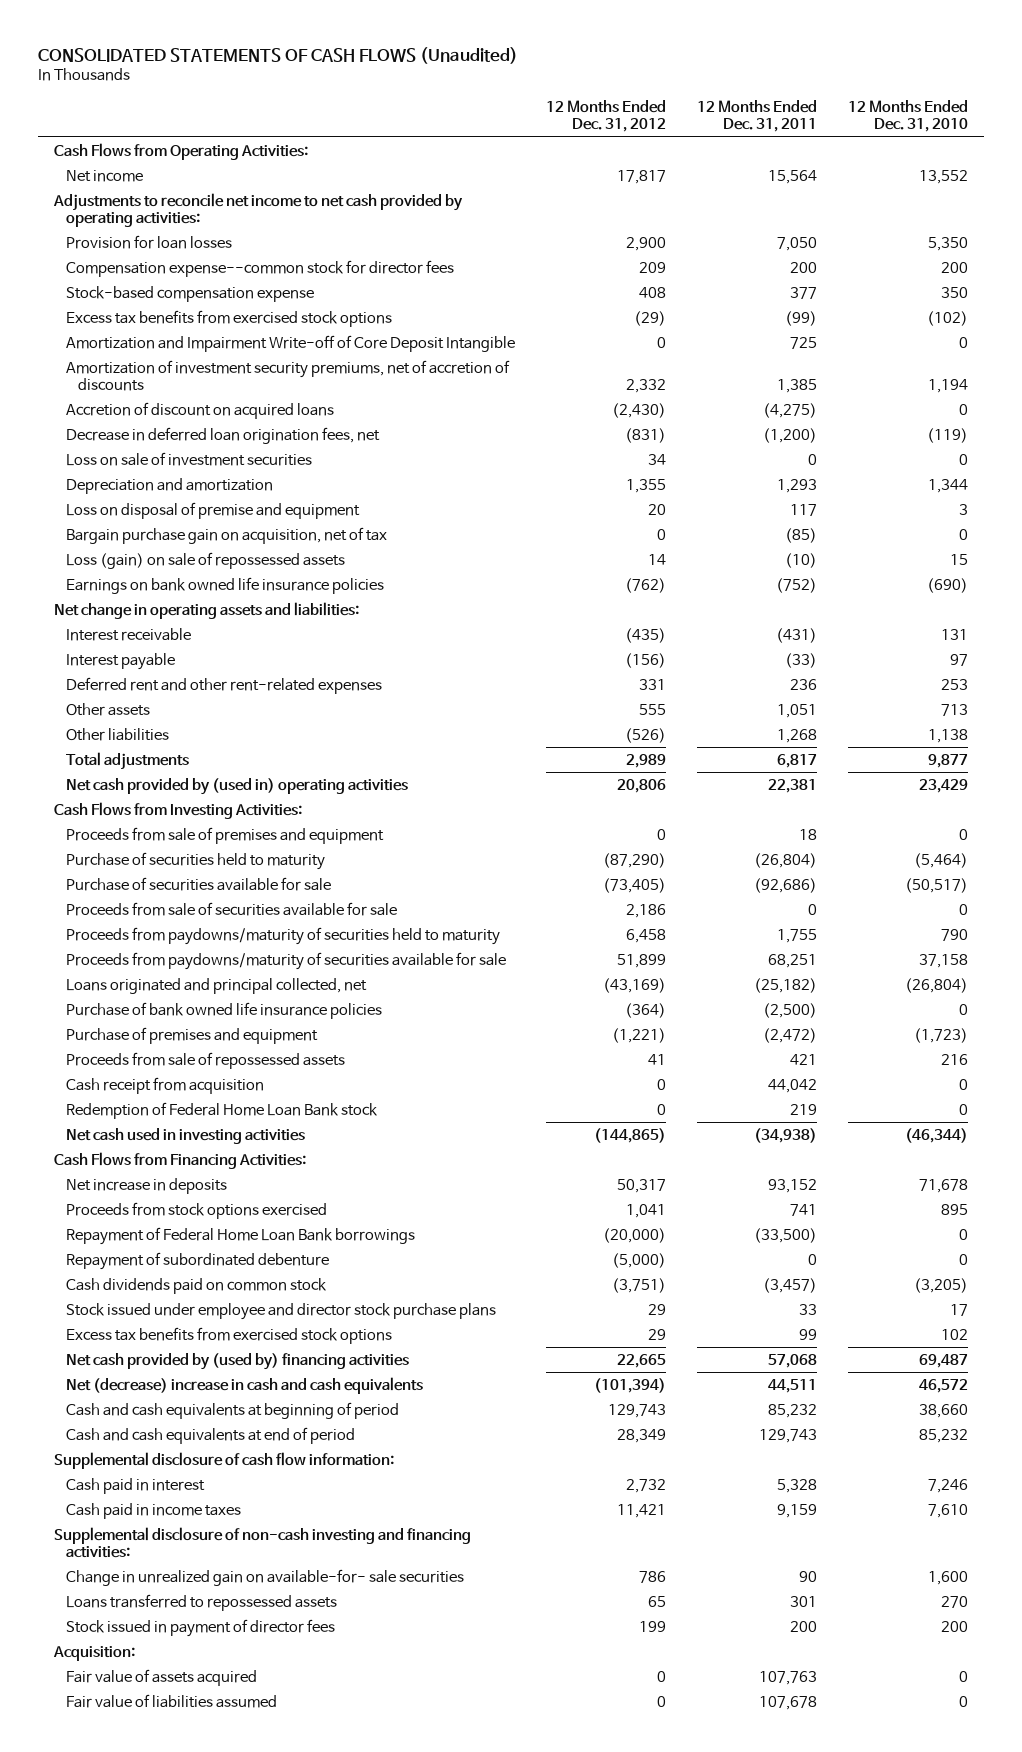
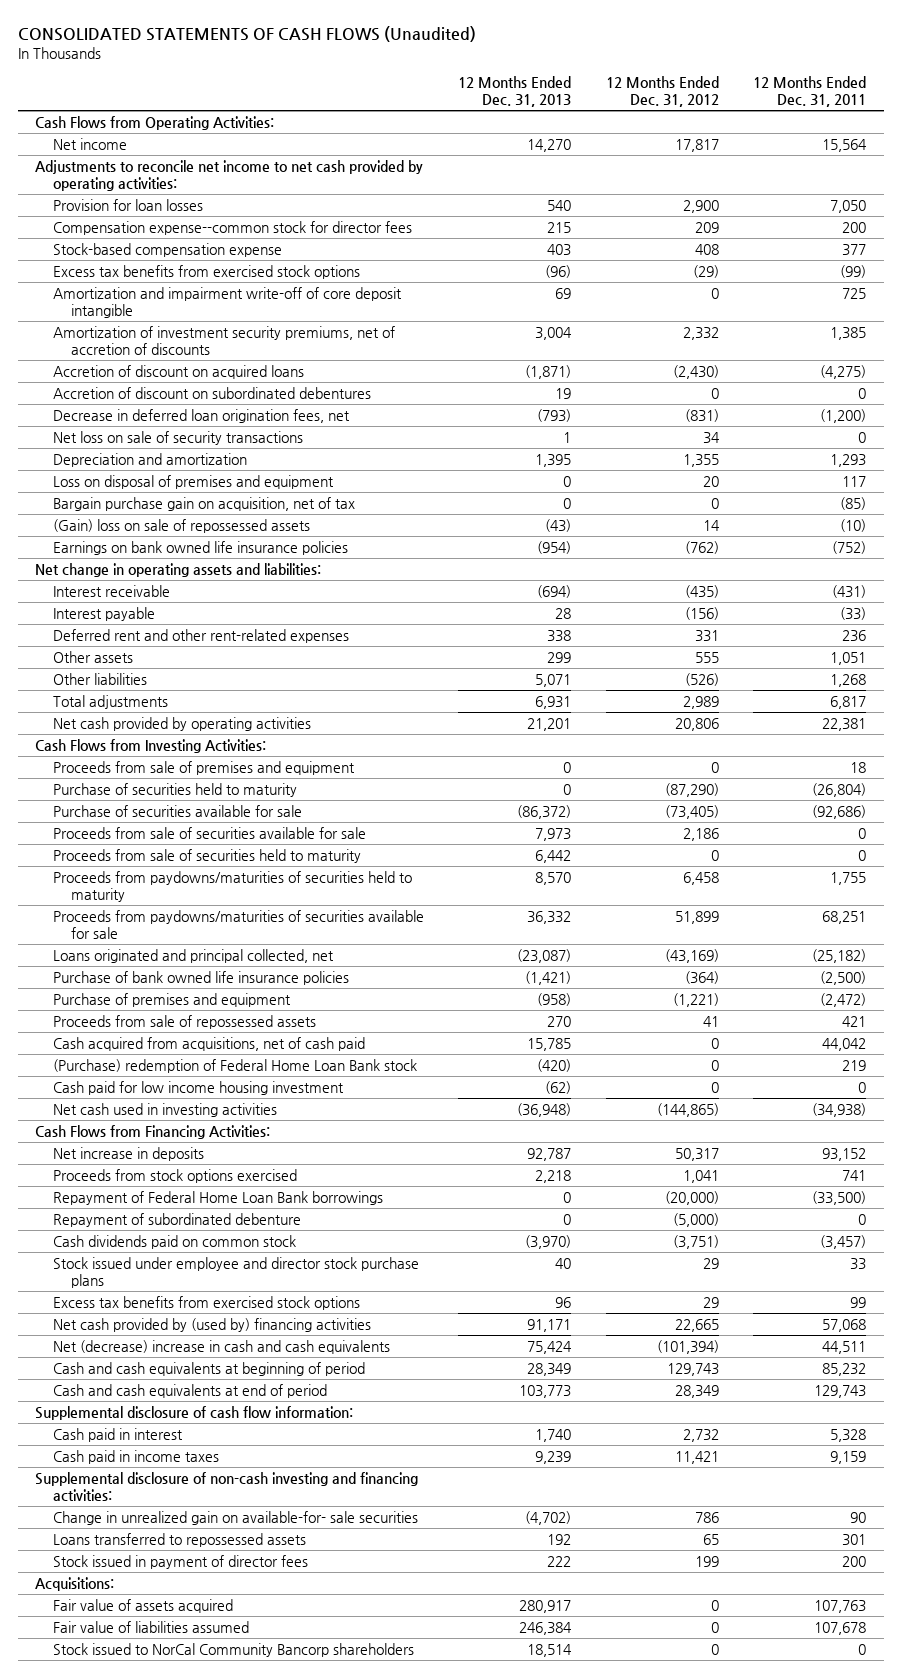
- | 12 Months Ended Dec. 31, 2012 | 12 Months Ended Dec. 31, 2011 | 12 Months Ended Dec. 31, 2010
+ | 12 Months Ended Dec. 31, 2013 | 12 Months Ended Dec. 31, 2012 | 12 Months Ended Dec. 31, 2011
- Amortization and Impairment Write-off of Core Deposit Intangible | 0 | 725 | 0
+ Amortization and impairment write-off of core deposit intangible | 69 | 0 | 725
+ Accretion of discount on subordinated debentures | 19 | 0 | 0
- Loss on sale of investment securities | 34 | 0 | 0
+ Net loss on sale of security transactions | 1 | 34 | 0
- Loss on disposal of premise and equipment | 20 | 117 | 3
+ Loss on disposal of premises and equipment | 0 | 20 | 117
- Loss (gain) on sale of repossessed assets | 14 | (10) | 15
+ (Gain) loss on sale of repossessed assets | (43) | 14 | (10)
- Net cash provided by (used in) operating activities | 20,806 | 22,381 | 23,429
+ Net cash provided by operating activities | 21,201 | 20,806 | 22,381
- Proceeds from paydowns/maturity of securities held to maturity | 6,458 | 1,755 | 790
- Proceeds from paydowns/maturity of securities available for sale | 51,899 | 68,251 | 37,158
+ Proceeds from sale of securities held to maturity | 6,442 | 0 | 0
+ Proceeds from paydowns/maturities of securities held to maturity | 8,570 | 6,458 | 1,755
+ Proceeds from paydowns/maturities of securities available for sale | 36,332 | 51,899 | 68,251
- Cash receipt from acquisition | 0 | 44,042 | 0
- Redemption of Federal Home Loan Bank stock | 0 | 219 | 0
+ Cash acquired from acquisitions, net of cash paid | 15,785 | 0 | 44,042
+ (Purchase) redemption of Federal Home Loan Bank stock | (420) | 0 | 219
+ Cash paid for low income housing investment | (62) | 0 | 0
- Acquisition:
+ Acquisitions:
+ Stock issued to NorCal Community Bancorp shareholders | 18,514 | 0 | 0

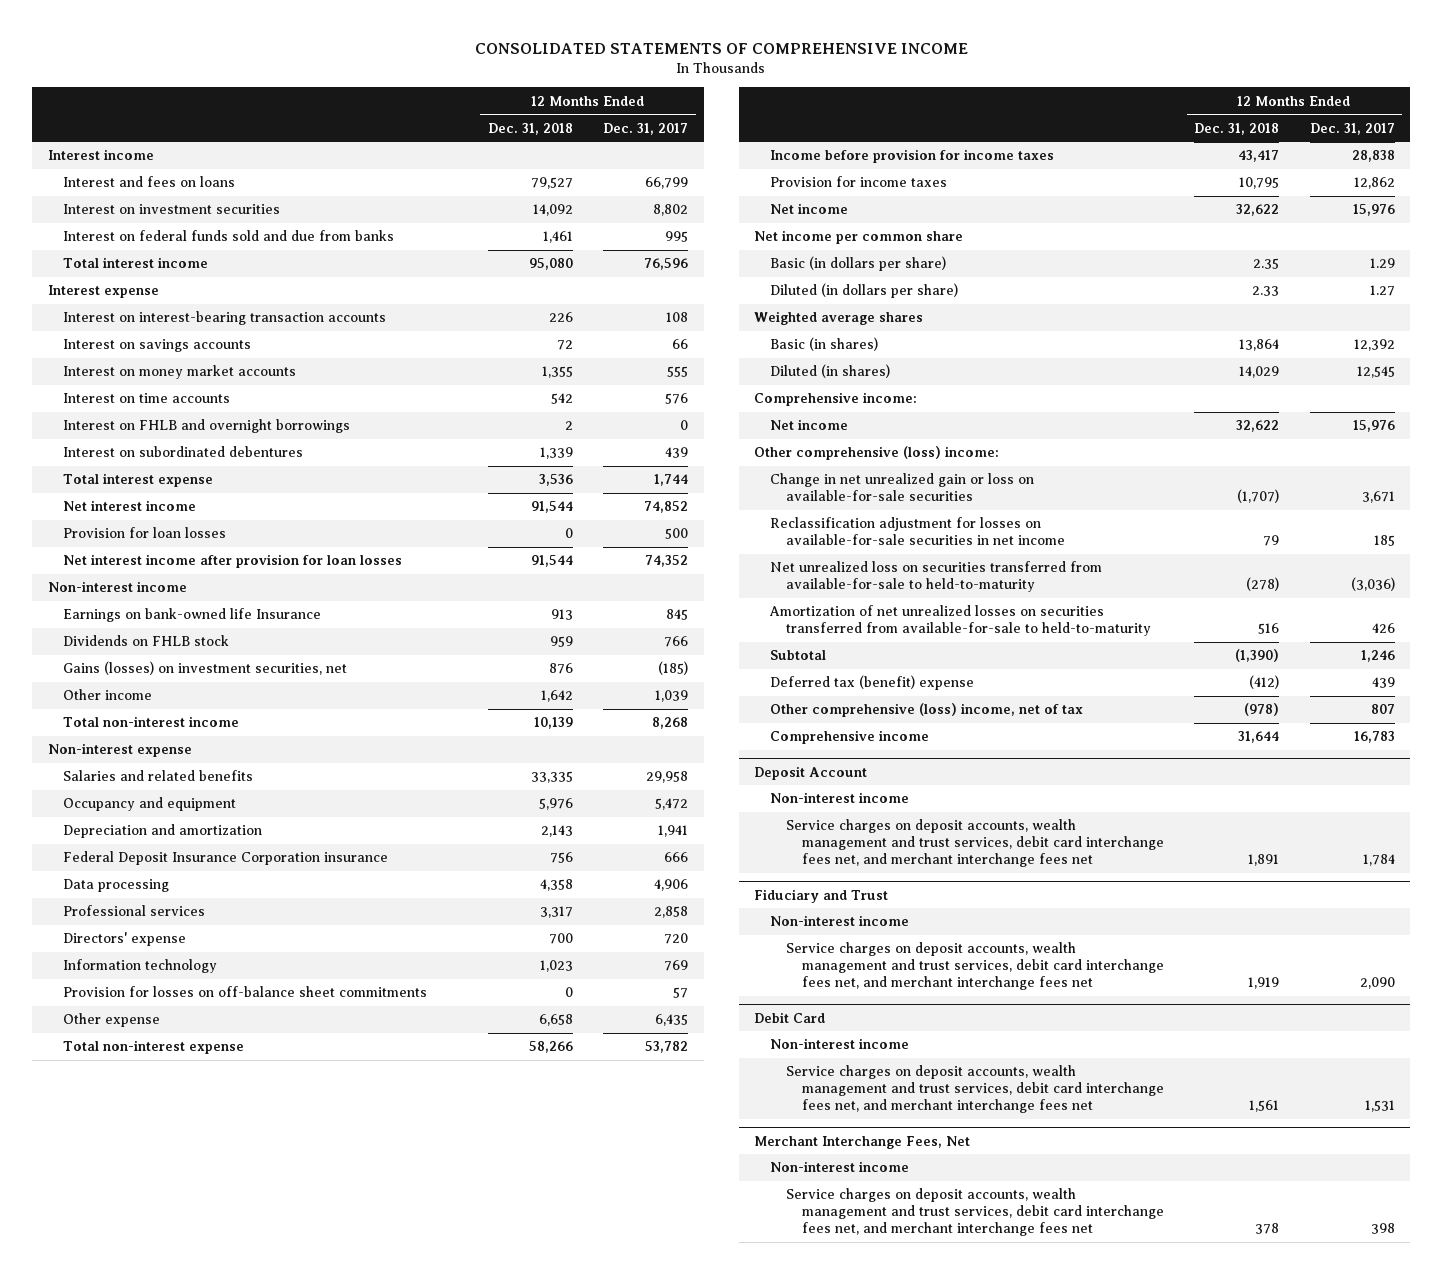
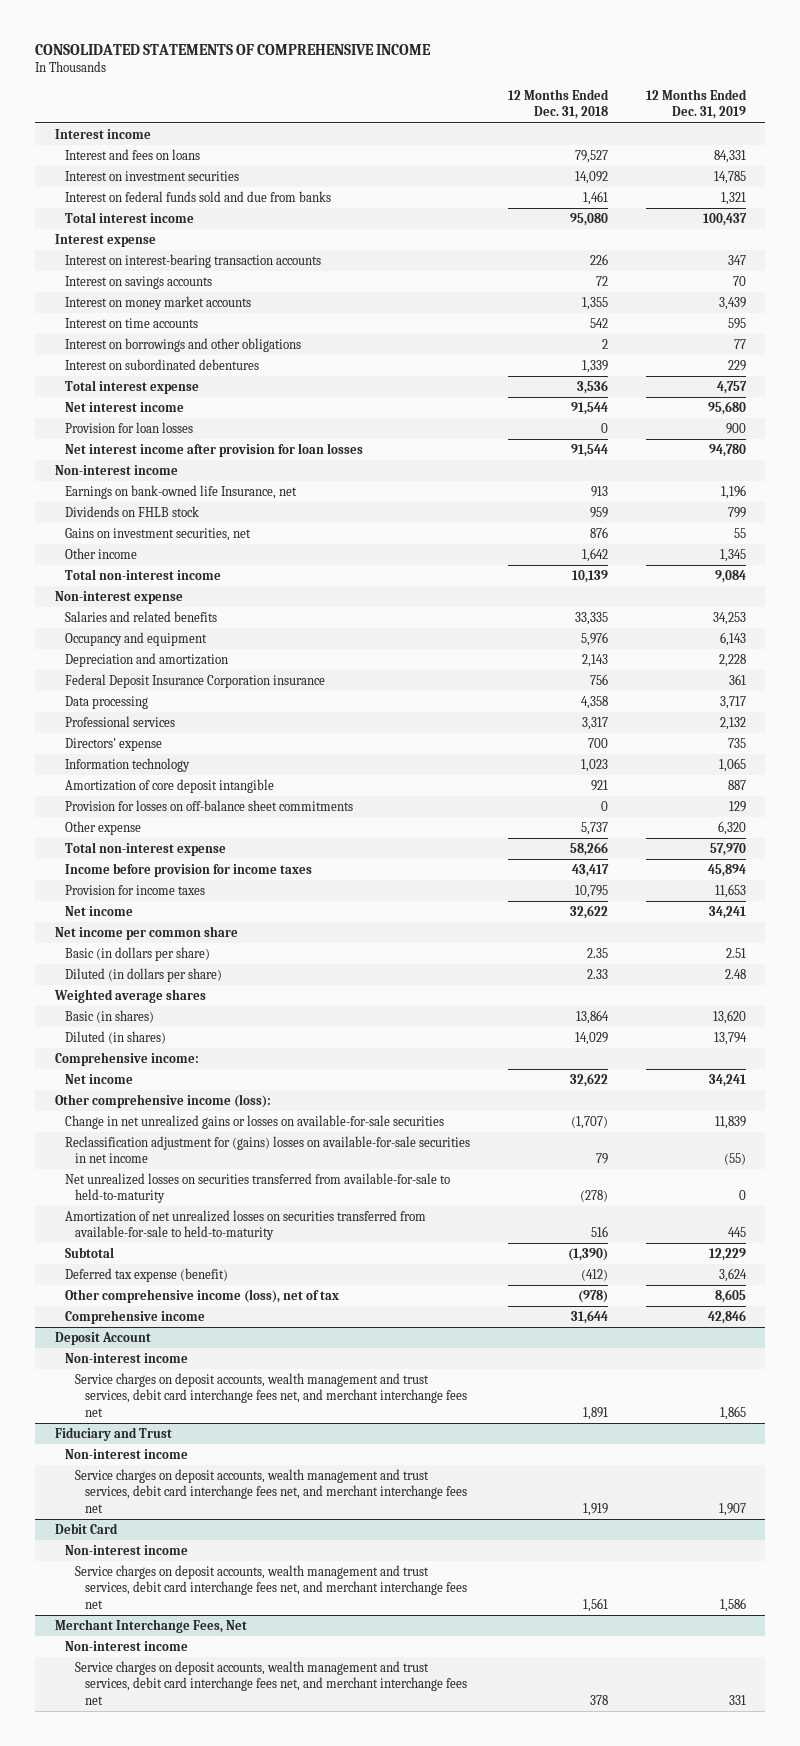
- | 12 Months Ended Dec. 31, 2018 | 12 Months Ended Dec. 31, 2017
+ | 12 Months Ended Dec. 31, 2018 | 12 Months Ended Dec. 31, 2019
- Interest on FHLB and overnight borrowings | 2 | 0
+ Interest on borrowings and other obligations | 2 | 77
- Earnings on bank-owned life Insurance | 913 | 845
+ Earnings on bank-owned life Insurance, net | 913 | 1,196
- Gains (losses) on investment securities, net | 876 | (185)
+ Gains on investment securities, net | 876 | 55
+ Amortization of core deposit intangible | 921 | 887
- Other expense | 6,658 | 6,435
+ Other expense | 5,737 | 6,320
- Other comprehensive (loss) income:
- Change in net unrealized gain or loss on available-for-sale securities | (1,707) | 3,671
- Reclassification adjustment for losses on available-for-sale securities in net income | 79 | 185
- Net unrealized loss on securities transferred from available-for-sale to held-to-maturity | (278) | (3,036)
+ Other comprehensive income (loss):
+ Change in net unrealized gains or losses on available-for-sale securities | (1,707) | 11,839
+ Reclassification adjustment for (gains) losses on available-for-sale securities in net income | 79 | (55)
+ Net unrealized losses on securities transferred from available-for-sale to held-to-maturity | (278) | 0
- Deferred tax (benefit) expense | (412) | 439
- Other comprehensive (loss) income, net of tax | (978) | 807
+ Deferred tax expense (benefit) | (412) | 3,624
+ Other comprehensive income (loss), net of tax | (978) | 8,605

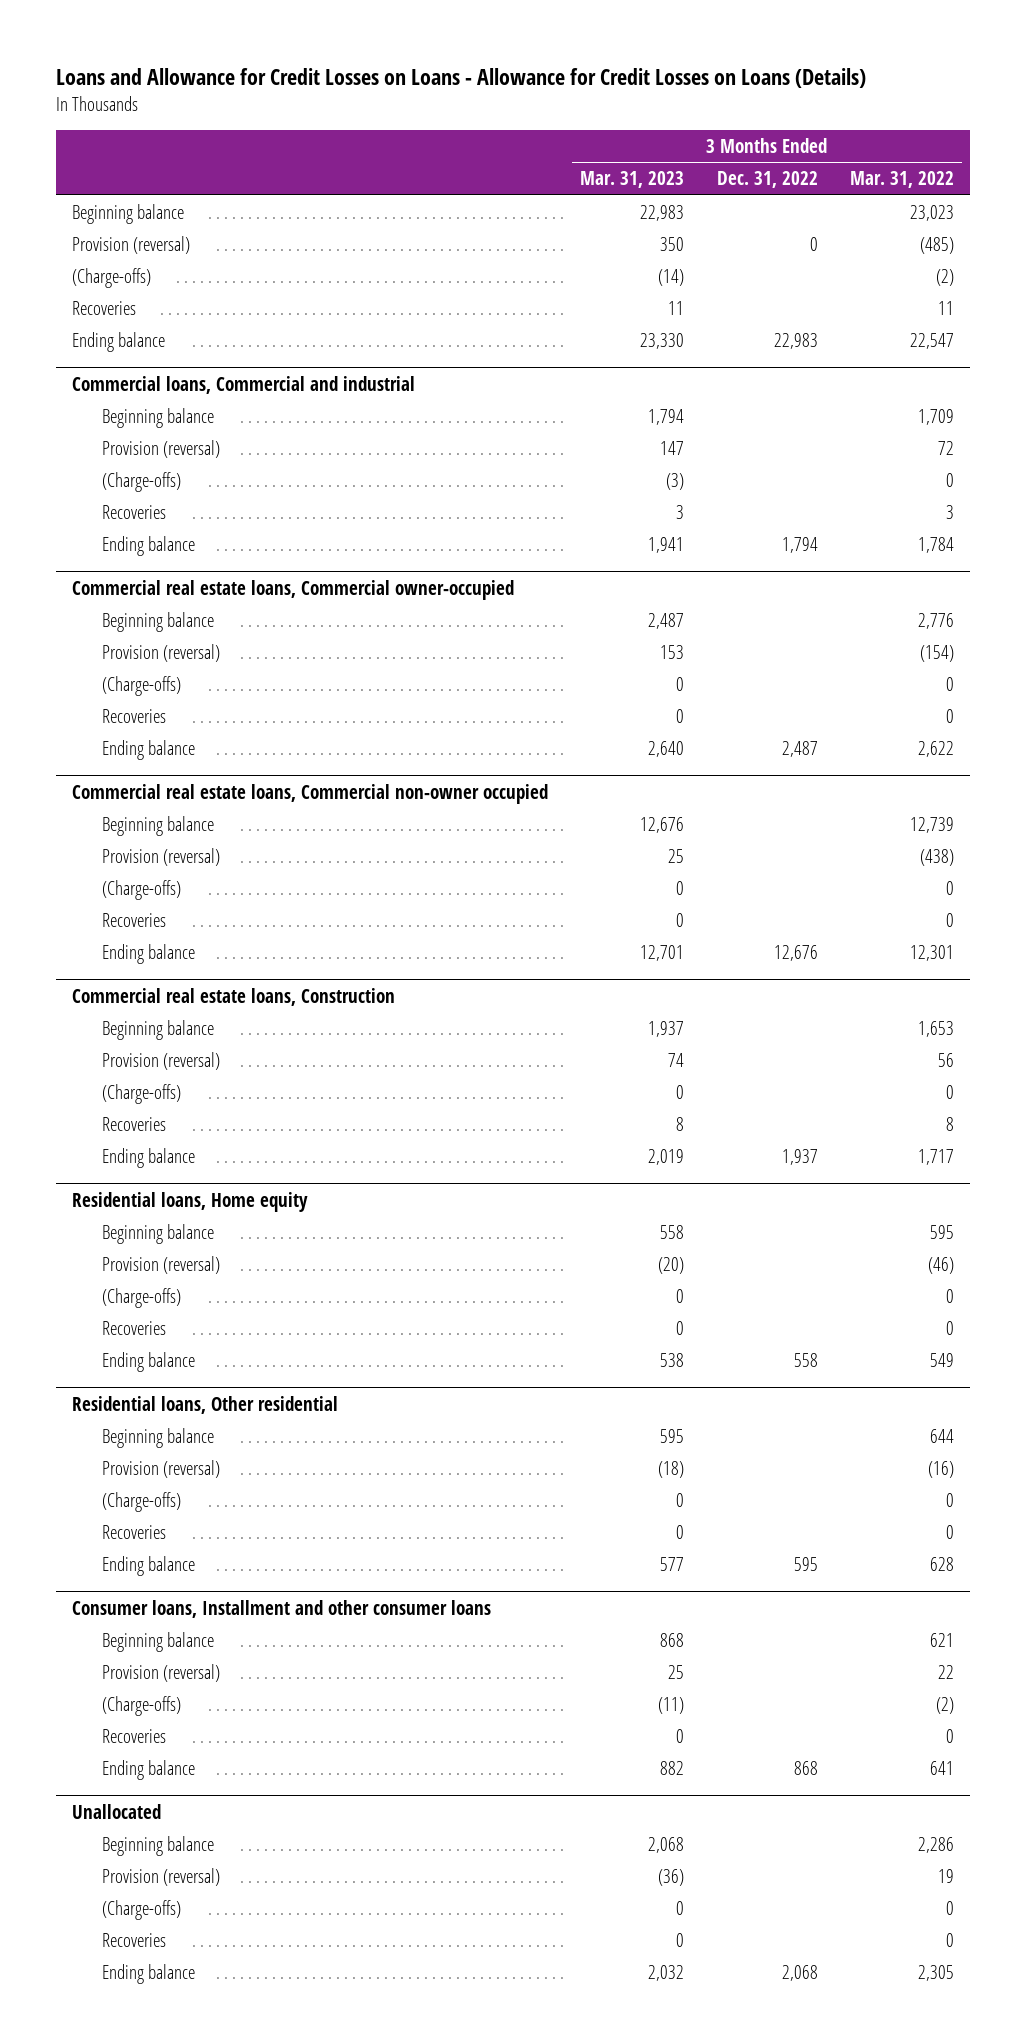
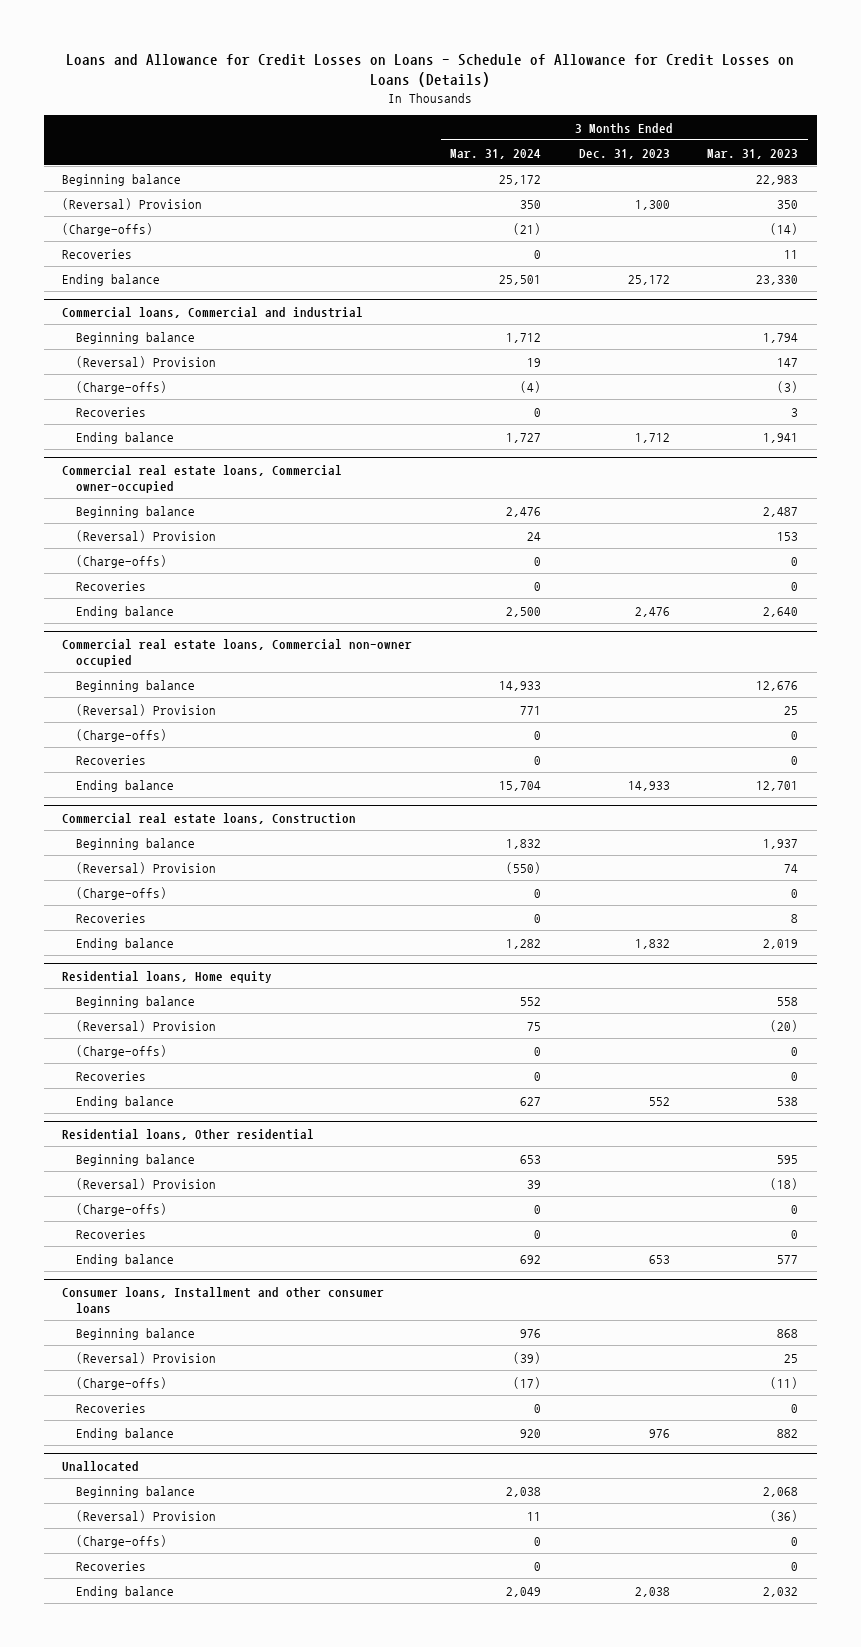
- Loans and Allowance for Credit Losses on Loans - Allowance for Credit Losses on Loans (Details)
+ Loans and Allowance for Credit Losses on Loans - Schedule of Allowance for Credit Losses on Loans (Details)
- | 3 Months Ended Mar. 31, 2023 | 3 Months Ended Dec. 31, 2022 | 3 Months Ended Mar. 31, 2022
+ | 3 Months Ended Mar. 31, 2024 | 3 Months Ended Dec. 31, 2023 | 3 Months Ended Mar. 31, 2023
- Provision (reversal) | 350 | 0 | (485)
+ (Reversal) Provision | 350 | 1,300 | 350
@ Commercial loans, Commercial and industrial
- Provision (reversal) | 147 | | 72
+ (Reversal) Provision | 19 | | 147
@ Commercial real estate loans, Commercial owner-occupied
- Provision (reversal) | 153 | | (154)
+ (Reversal) Provision | 24 | | 153
@ Commercial real estate loans, Commercial non-owner occupied
- Provision (reversal) | 25 | | (438)
+ (Reversal) Provision | 771 | | 25
@ Commercial real estate loans, Construction
- Provision (reversal) | 74 | | 56
+ (Reversal) Provision | (550) | | 74
@ Residential loans, Home equity
- Provision (reversal) | (20) | | (46)
+ (Reversal) Provision | 75 | | (20)
@ Residential loans, Other residential
- Provision (reversal) | (18) | | (16)
+ (Reversal) Provision | 39 | | (18)
@ Consumer loans, Installment and other consumer loans
- Provision (reversal) | 25 | | 22
+ (Reversal) Provision | (39) | | 25
@ Unallocated
- Provision (reversal) | (36) | | 19
+ (Reversal) Provision | 11 | | (36)

